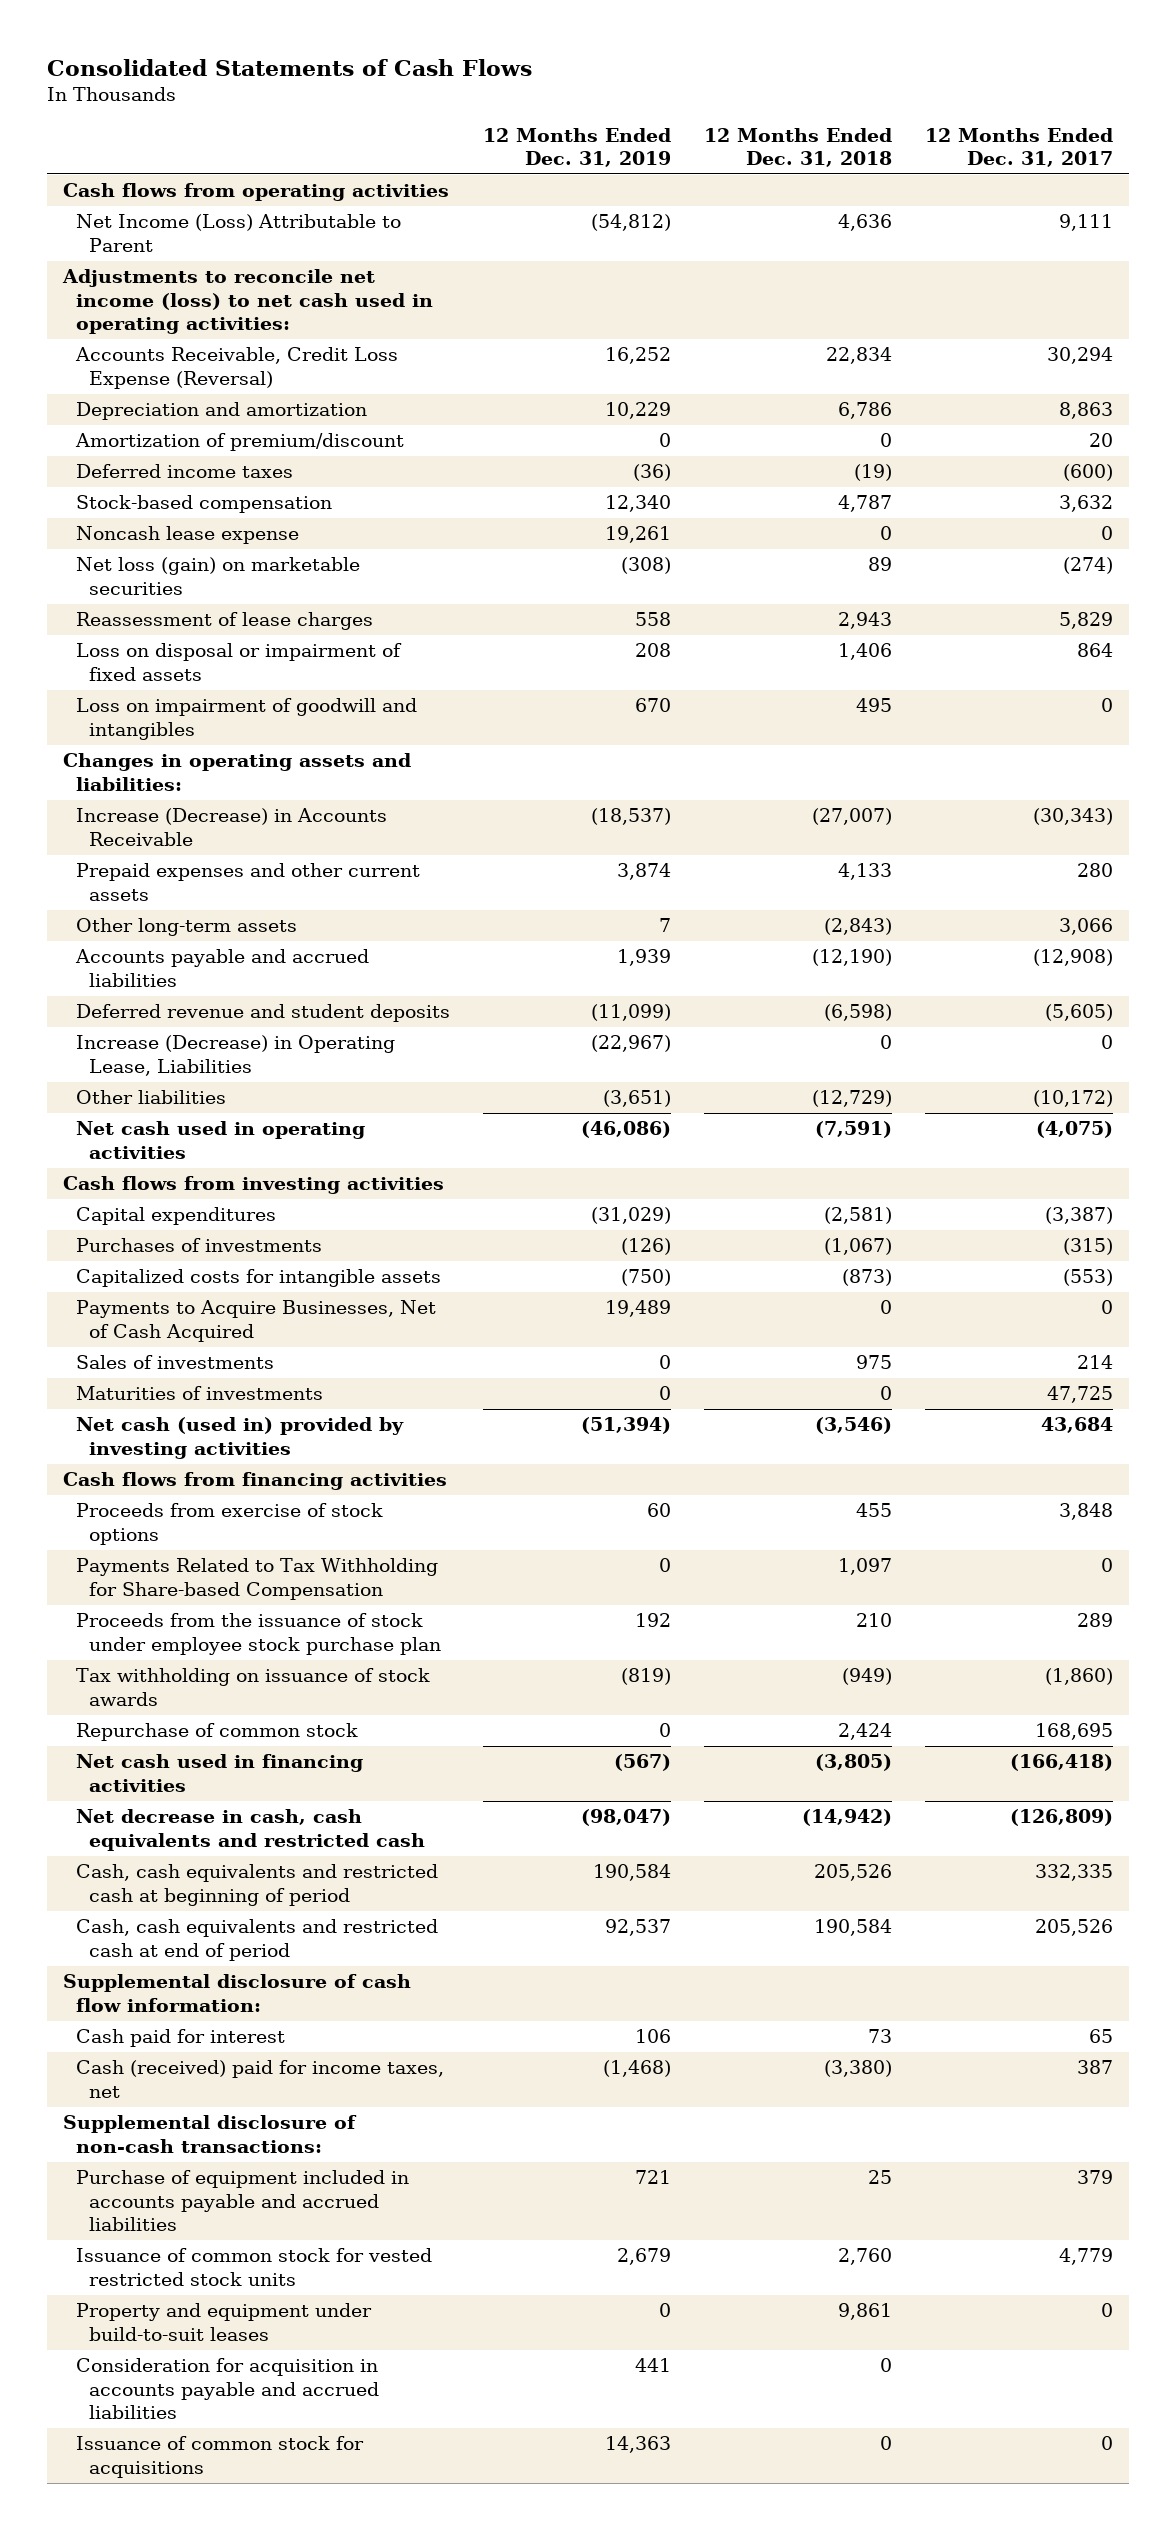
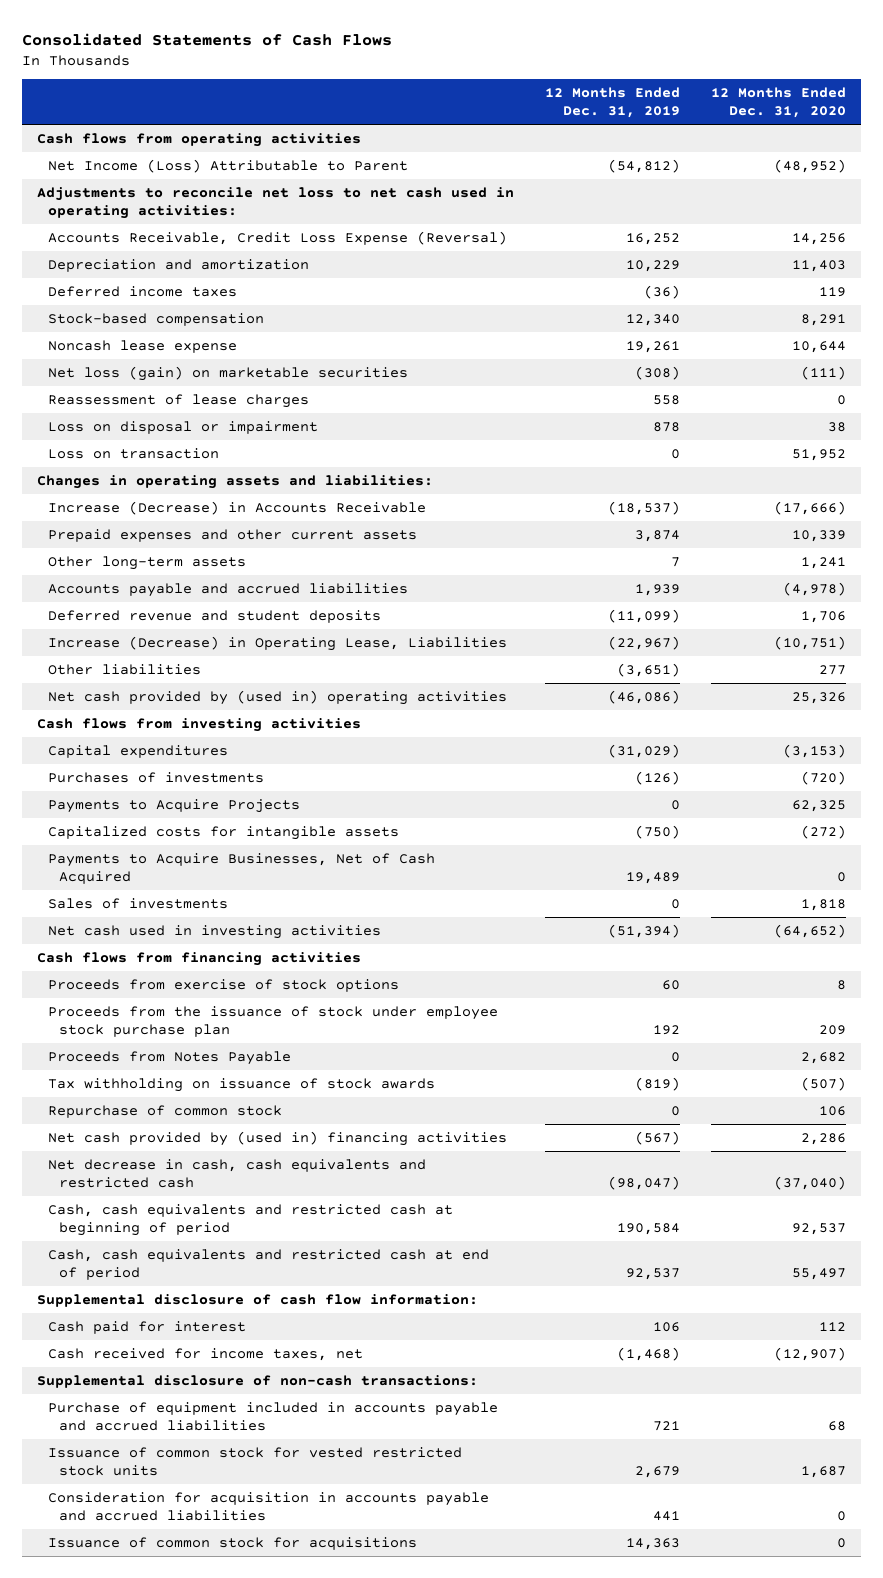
- | 12 Months Ended Dec. 31, 2019 | 12 Months Ended Dec. 31, 2018 | 12 Months Ended Dec. 31, 2017
+ | 12 Months Ended Dec. 31, 2019 | 12 Months Ended Dec. 31, 2020
- Adjustments to reconcile net income (loss) to net cash used in operating activities:
+ Adjustments to reconcile net loss to net cash used in operating activities:
- Amortization of premium/discount | 0 | 0 | 20
- Loss on disposal or impairment of fixed assets | 208 | 1,406 | 864
- Loss on impairment of goodwill and intangibles | 670 | 495 | 0
+ Loss on disposal or impairment | 878 | 38
+ Loss on transaction | 0 | 51,952
- Net cash used in operating activities | (46,086) | (7,591) | (4,075)
+ Net cash provided by (used in) operating activities | (46,086) | 25,326
+ Payments to Acquire Projects | 0 | 62,325
- Maturities of investments | 0 | 0 | 47,725
- Net cash (used in) provided by investing activities | (51,394) | (3,546) | 43,684
+ Net cash used in investing activities | (51,394) | (64,652)
- Payments Related to Tax Withholding for Share-based Compensation | 0 | 1,097 | 0
+ Proceeds from Notes Payable | 0 | 2,682
- Net cash used in financing activities | (567) | (3,805) | (166,418)
+ Net cash provided by (used in) financing activities | (567) | 2,286
- Cash (received) paid for income taxes, net | (1,468) | (3,380) | 387
+ Cash received for income taxes, net | (1,468) | (12,907)
- Property and equipment under build-to-suit leases | 0 | 9,861 | 0

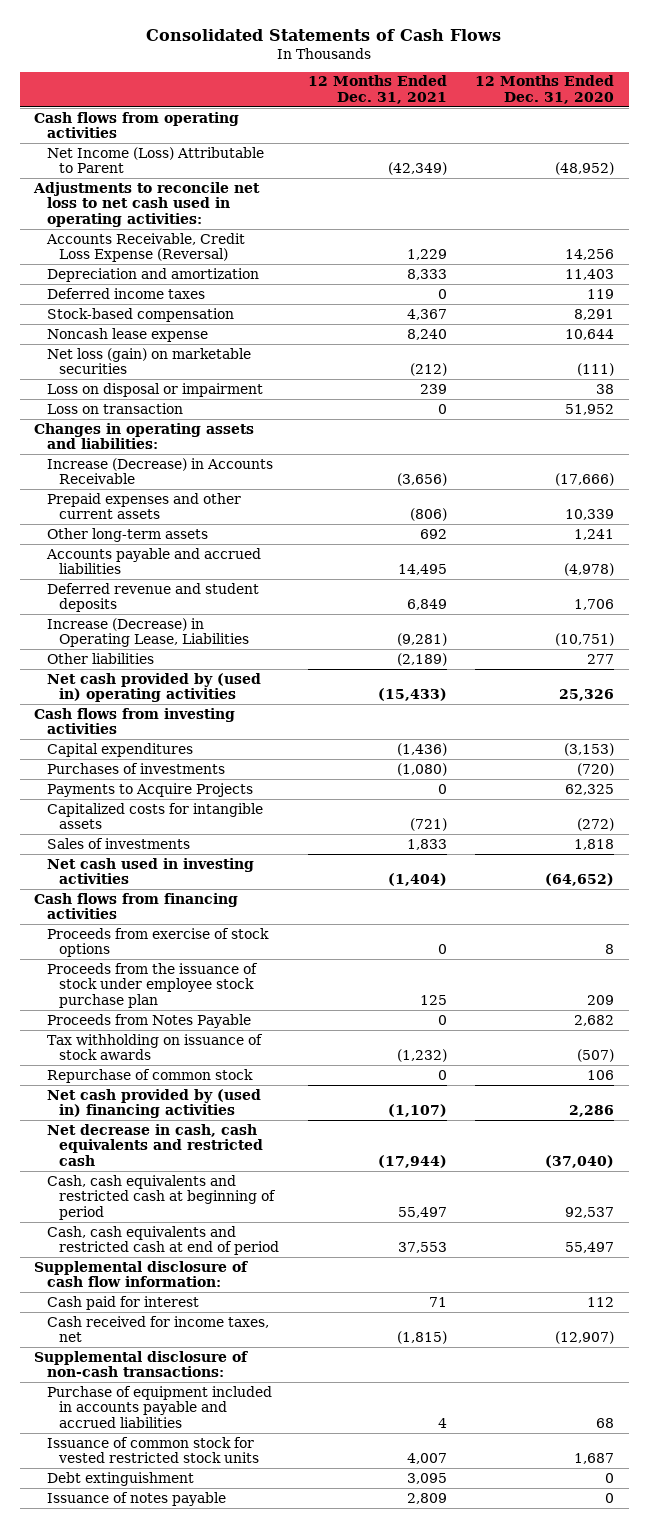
- | 12 Months Ended Dec. 31, 2019 | 12 Months Ended Dec. 31, 2020
+ | 12 Months Ended Dec. 31, 2021 | 12 Months Ended Dec. 31, 2020
- Reassessment of lease charges | 558 | 0
- Payments to Acquire Businesses, Net of Cash Acquired | 19,489 | 0
- Consideration for acquisition in accounts payable and accrued liabilities | 441 | 0
- Issuance of common stock for acquisitions | 14,363 | 0
+ Debt extinguishment | 3,095 | 0
+ Issuance of notes payable | 2,809 | 0

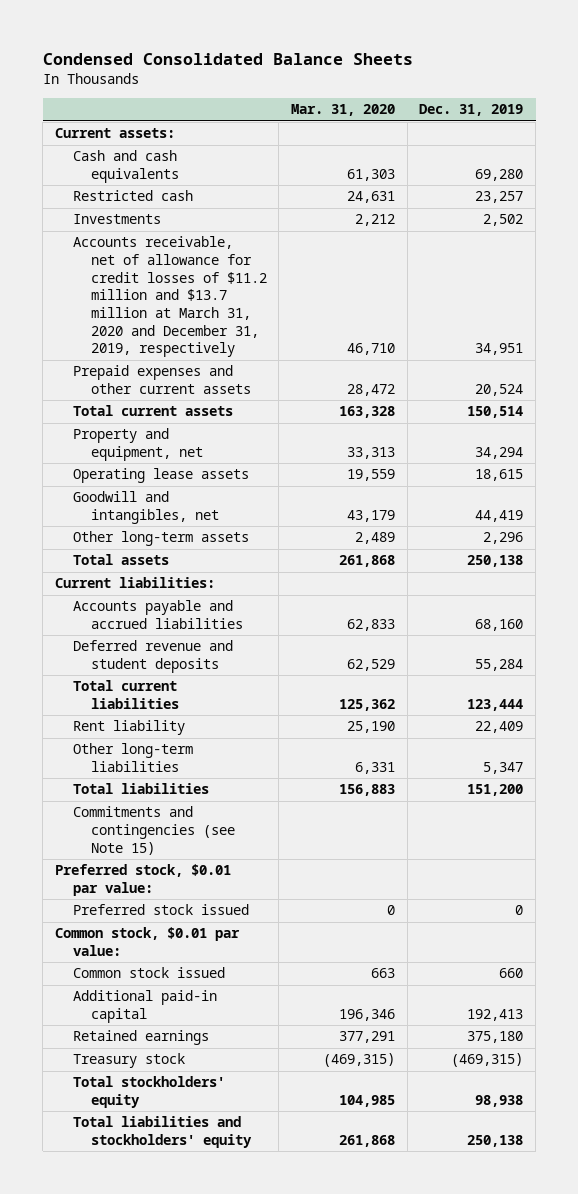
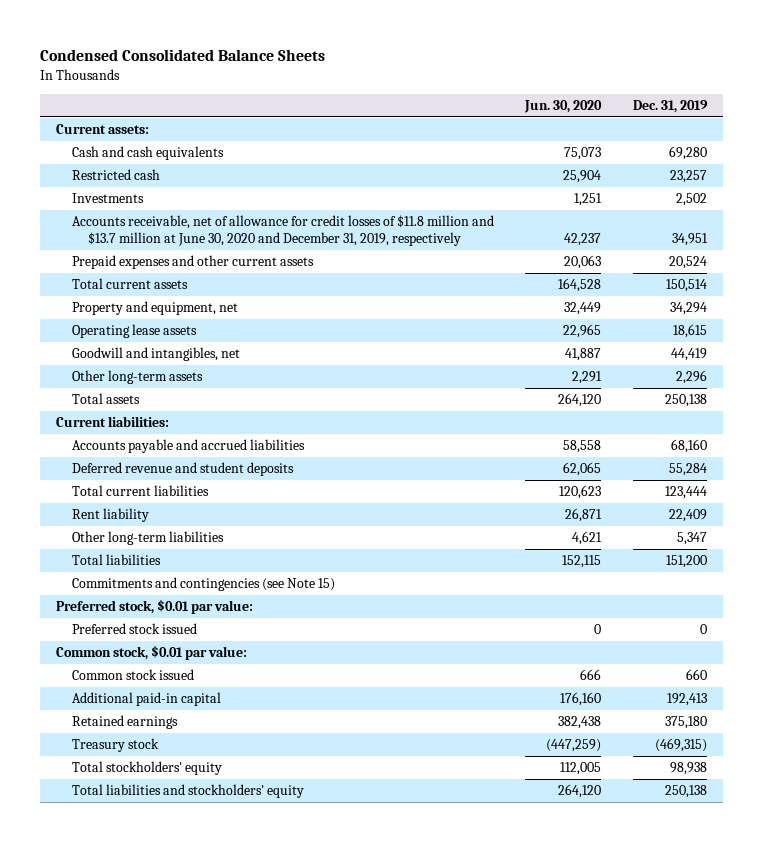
- | Mar. 31, 2020 | Dec. 31, 2019
+ | Jun. 30, 2020 | Dec. 31, 2019
- Accounts receivable, net of allowance for credit losses of $11.2 million and $13.7 million at March 31, 2020 and December 31, 2019, respectively | 46,710 | 34,951
+ Accounts receivable, net of allowance for credit losses of $11.8 million and $13.7 million at June 30, 2020 and December 31, 2019, respectively | 42,237 | 34,951

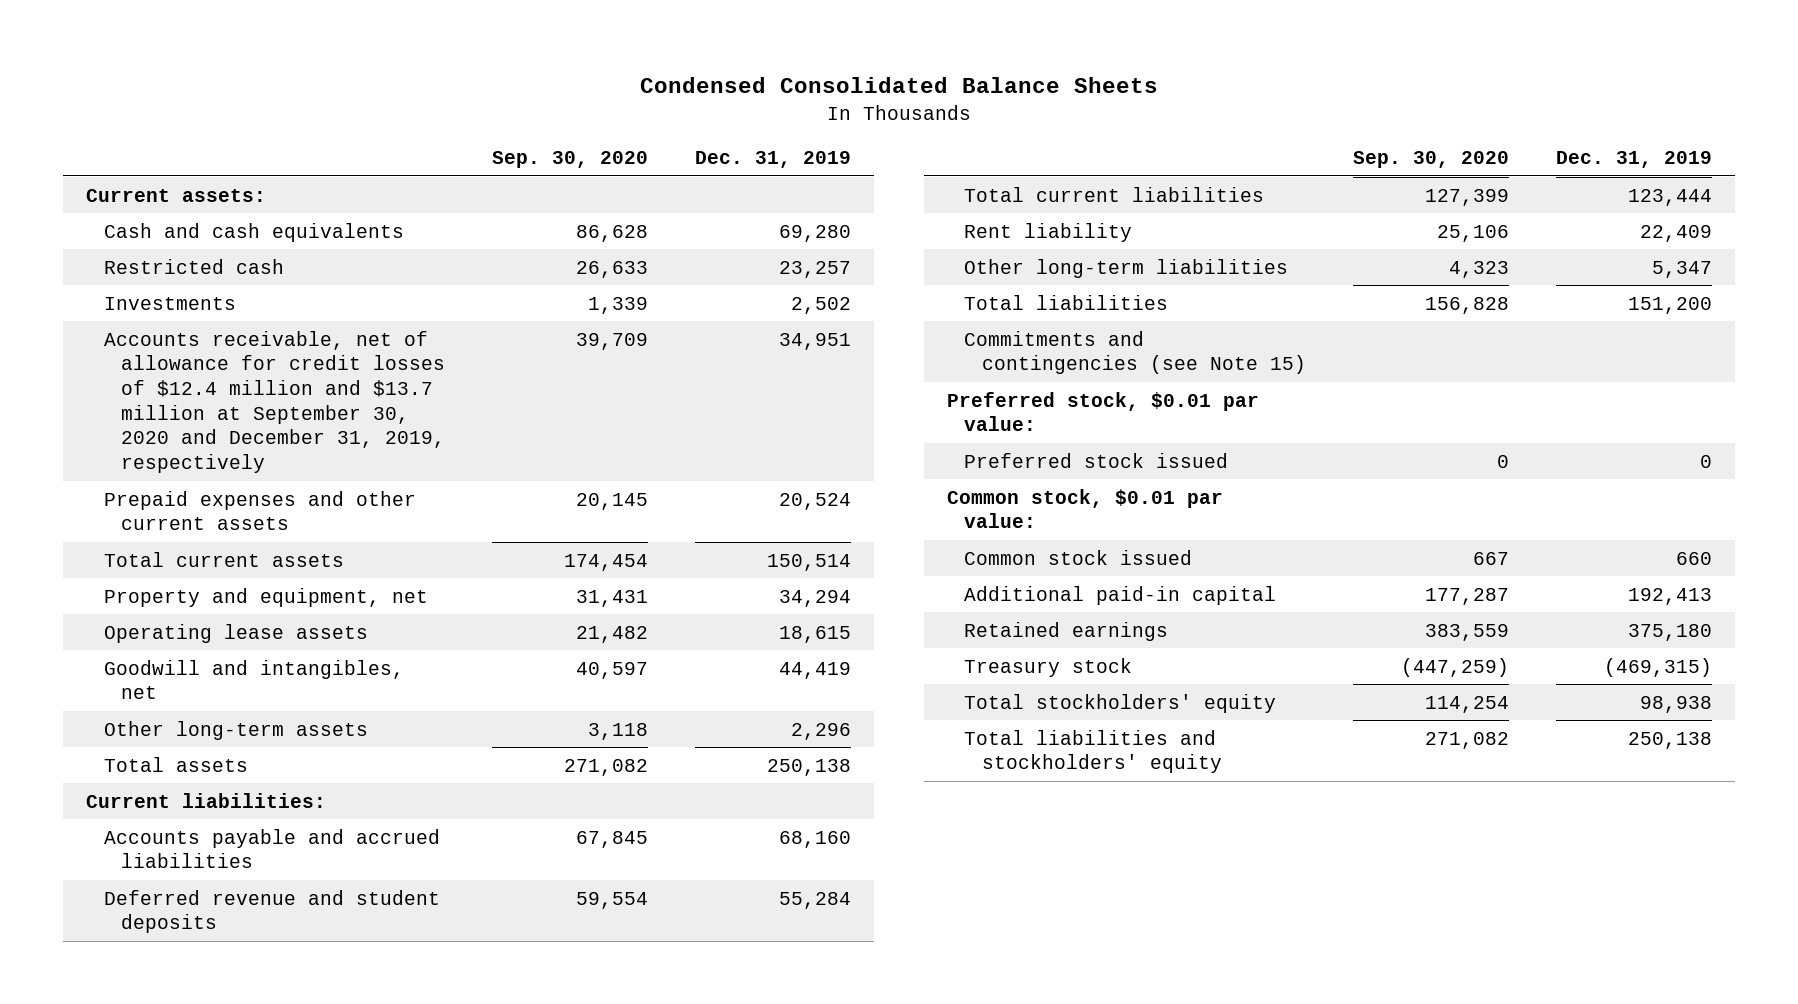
- | Jun. 30, 2020 | Dec. 31, 2019
+ | Sep. 30, 2020 | Dec. 31, 2019
- Accounts receivable, net of allowance for credit losses of $11.8 million and $13.7 million at June 30, 2020 and December 31, 2019, respectively | 42,237 | 34,951
+ Accounts receivable, net of allowance for credit losses of $12.4 million and $13.7 million at September 30, 2020 and December 31, 2019, respectively | 39,709 | 34,951

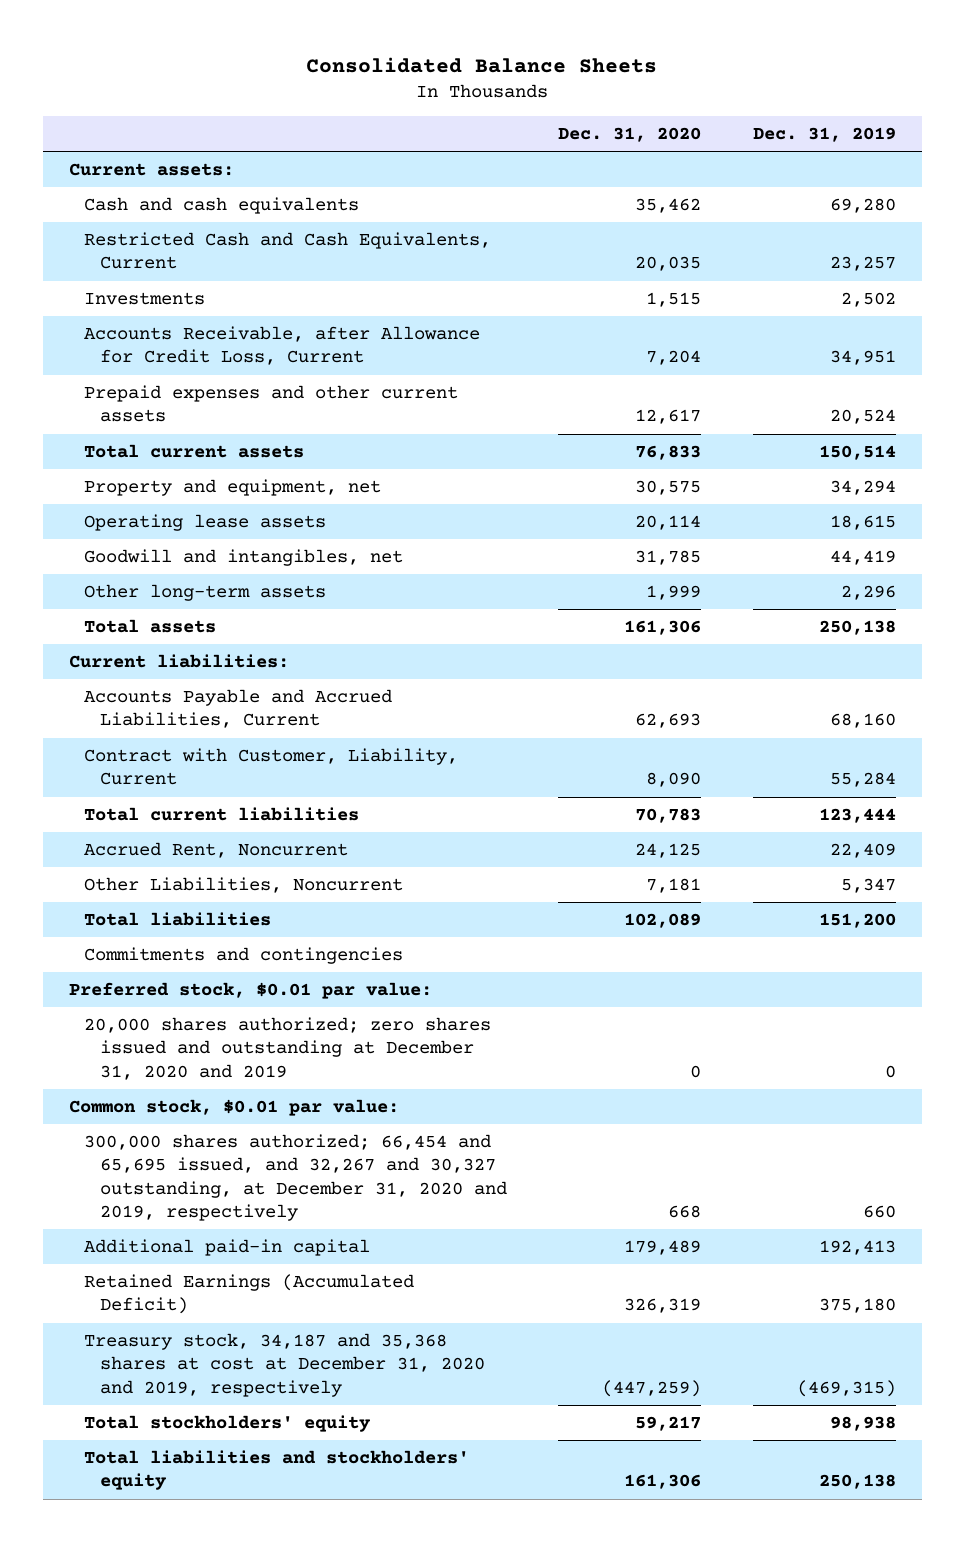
- Condensed Consolidated Balance Sheets
+ Consolidated Balance Sheets
- | Sep. 30, 2020 | Dec. 31, 2019
+ | Dec. 31, 2020 | Dec. 31, 2019
- Restricted cash | 26,633 | 23,257
+ Restricted Cash and Cash Equivalents, Current | 20,035 | 23,257
- Accounts receivable, net of allowance for credit losses of $12.4 million and $13.7 million at September 30, 2020 and December 31, 2019, respectively | 39,709 | 34,951
+ Accounts Receivable, after Allowance for Credit Loss, Current | 7,204 | 34,951
- Accounts payable and accrued liabilities | 67,845 | 68,160
- Deferred revenue and student deposits | 59,554 | 55,284
+ Accounts Payable and Accrued Liabilities, Current | 62,693 | 68,160
+ Contract with Customer, Liability, Current | 8,090 | 55,284
- Rent liability | 25,106 | 22,409
- Other long-term liabilities | 4,323 | 5,347
+ Accrued Rent, Noncurrent | 24,125 | 22,409
+ Other Liabilities, Noncurrent | 7,181 | 5,347
- Commitments and contingencies (see Note 15)
+ Commitments and contingencies
- Preferred stock issued | 0 | 0
+ 20,000 shares authorized; zero shares issued and outstanding at December 31, 2020 and 2019 | 0 | 0
- Common stock issued | 667 | 660
+ 300,000 shares authorized; 66,454 and 65,695 issued, and 32,267 and 30,327 outstanding, at December 31, 2020 and 2019, respectively | 668 | 660
- Retained earnings | 383,559 | 375,180
- Treasury stock | (447,259) | (469,315)
+ Retained Earnings (Accumulated Deficit) | 326,319 | 375,180
+ Treasury stock, 34,187 and 35,368 shares at cost at December 31, 2020 and 2019, respectively | (447,259) | (469,315)

